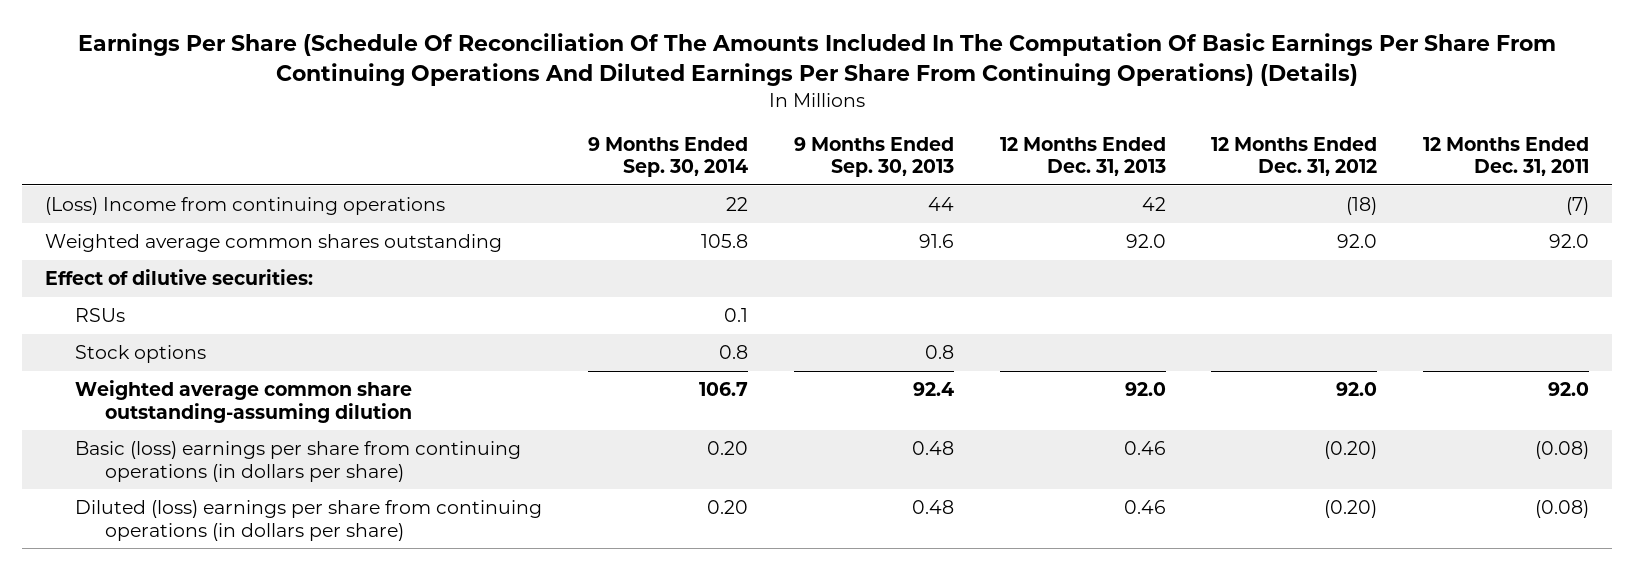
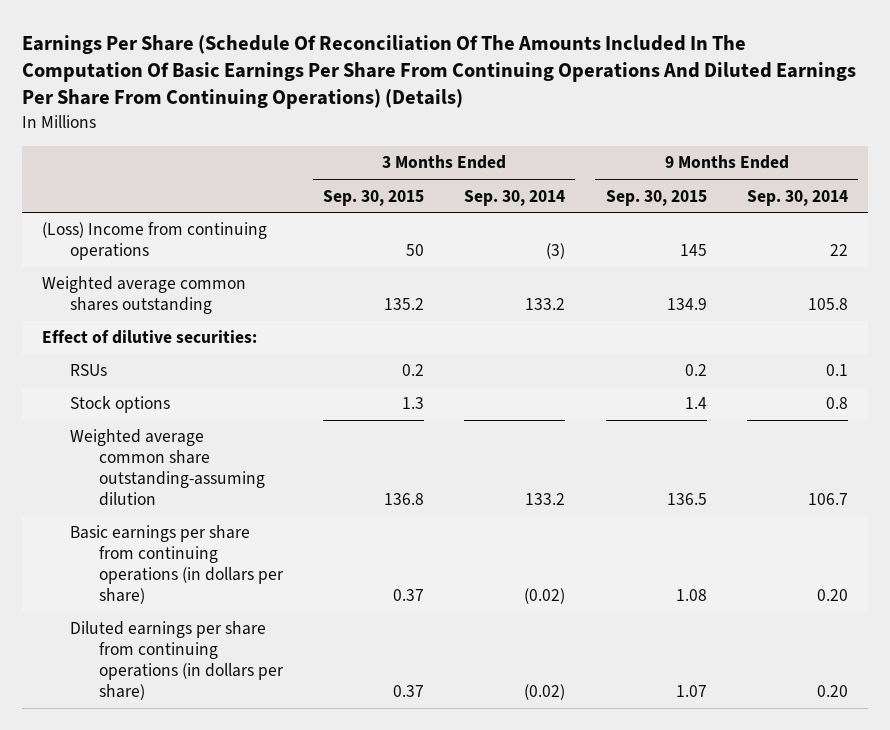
- | 9 Months Ended Sep. 30, 2014 | 9 Months Ended Sep. 30, 2013 | 12 Months Ended Dec. 31, 2013 | 12 Months Ended Dec. 31, 2012 | 12 Months Ended Dec. 31, 2011
+ | 3 Months Ended Sep. 30, 2015 | 3 Months Ended Sep. 30, 2014 | 9 Months Ended Sep. 30, 2015 | 9 Months Ended Sep. 30, 2014
- Basic (loss) earnings per share from continuing operations (in dollars per share) | 0.20 | 0.48 | 0.46 | (0.20) | (0.08)
- Diluted (loss) earnings per share from continuing operations (in dollars per share) | 0.20 | 0.48 | 0.46 | (0.20) | (0.08)
+ Basic earnings per share from continuing operations (in dollars per share) | 0.37 | (0.02) | 1.08 | 0.20
+ Diluted earnings per share from continuing operations (in dollars per share) | 0.37 | (0.02) | 1.07 | 0.20

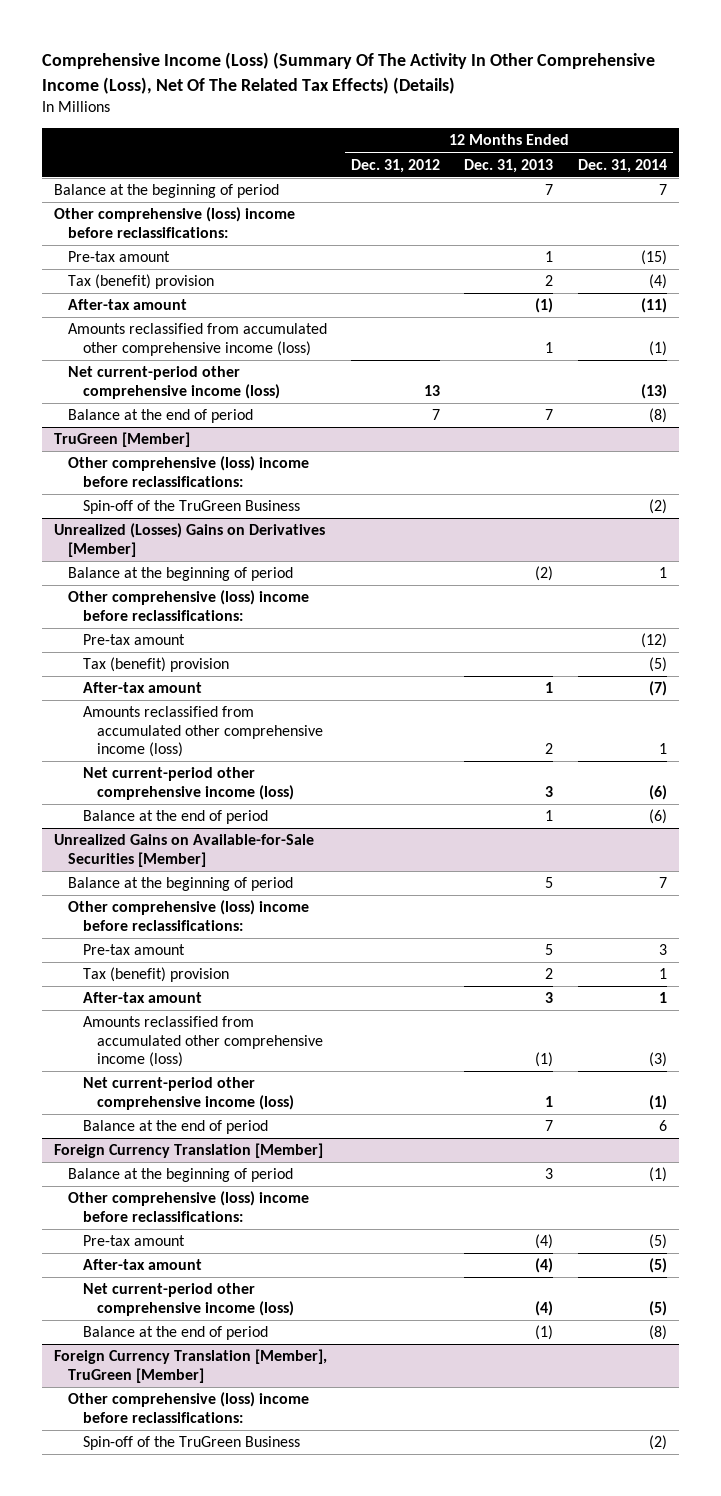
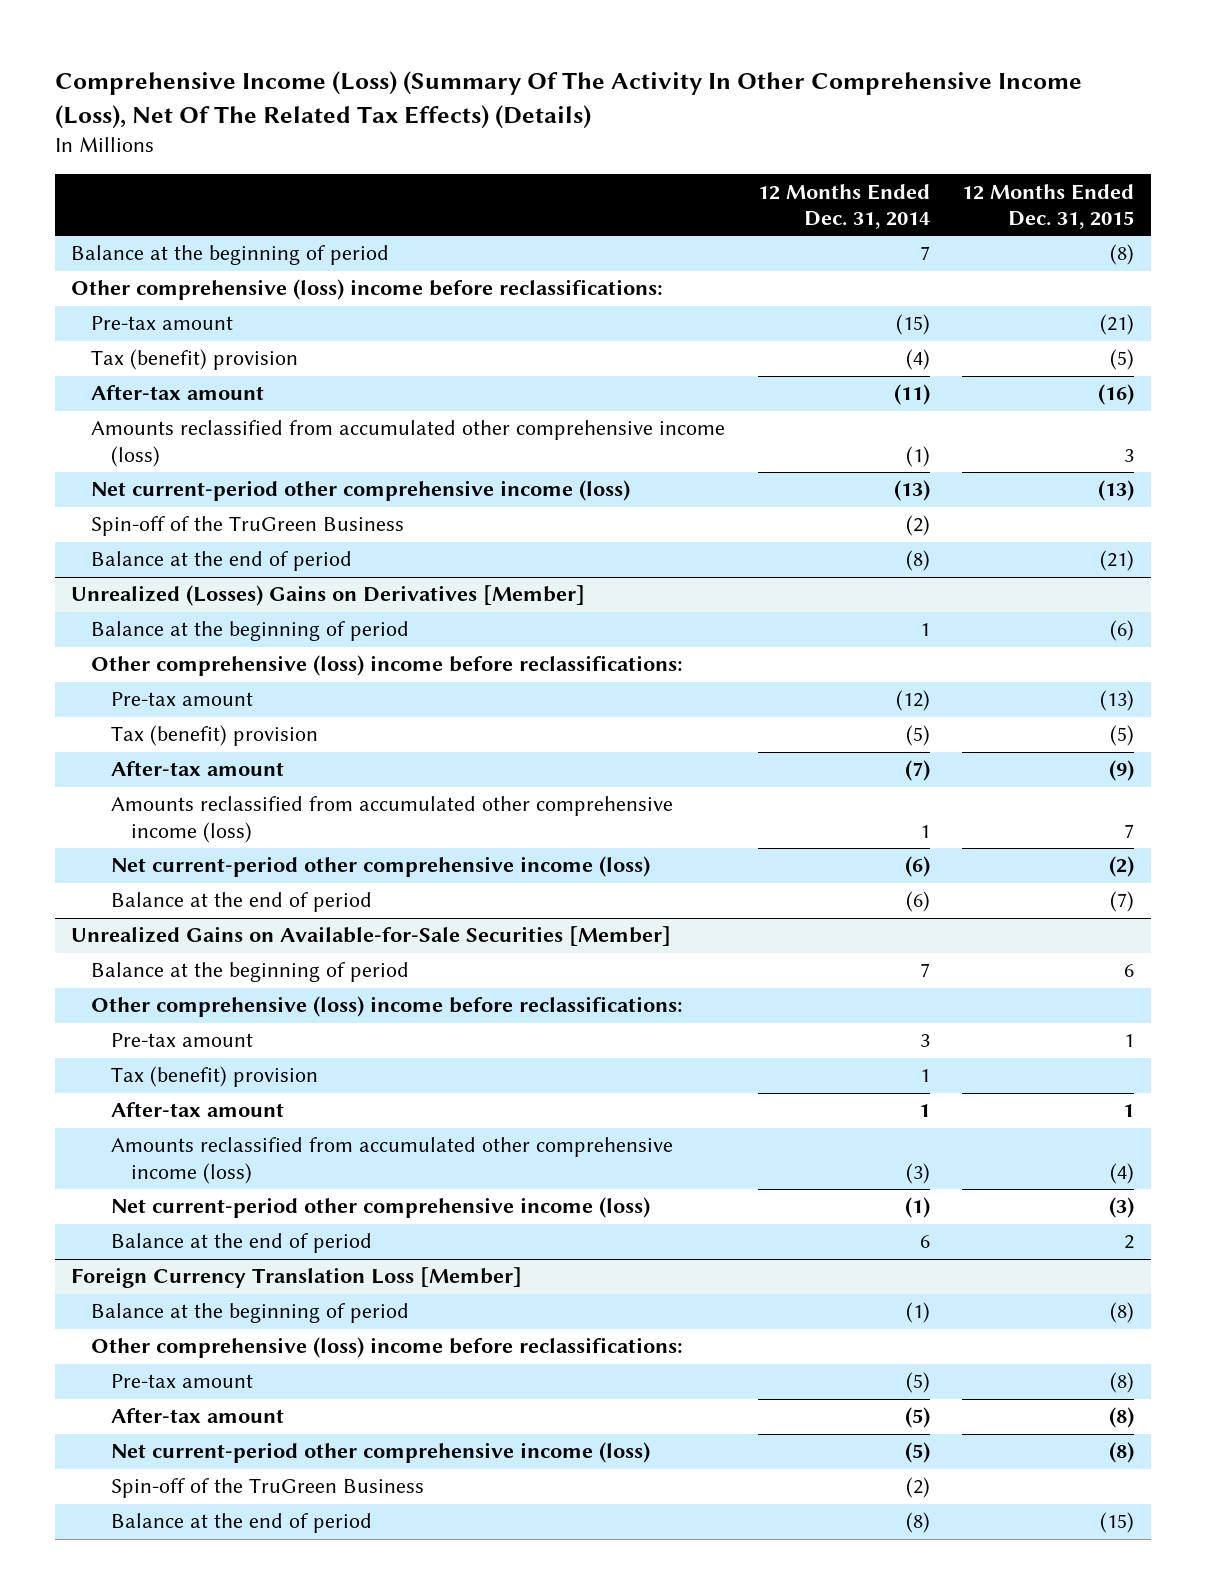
- | 12 Months Ended Dec. 31, 2012 | 12 Months Ended Dec. 31, 2013 | 12 Months Ended Dec. 31, 2014
+ | 12 Months Ended Dec. 31, 2014 | 12 Months Ended Dec. 31, 2015
- TruGreen [Member]
- Other comprehensive (loss) income before reclassifications:
moved down: Balance at the end of period | (8) | (21)
- Foreign Currency Translation [Member]
+ Foreign Currency Translation Loss [Member]
- Balance at the end of period | | (1) | (8)
- Foreign Currency Translation [Member], TruGreen [Member]
- Other comprehensive (loss) income before reclassifications:
+ Balance at the end of period | (8) | (15)

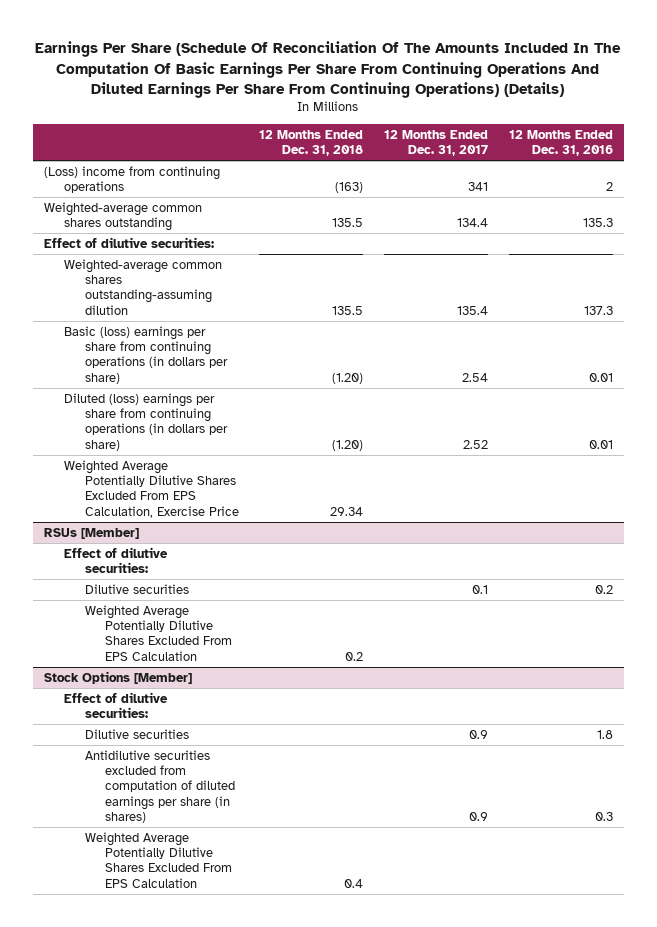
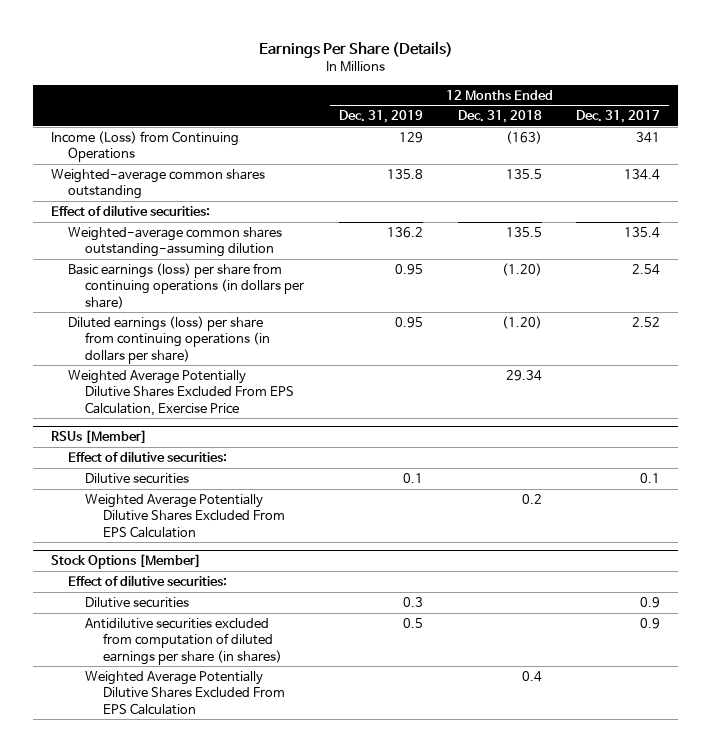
- Earnings Per Share (Schedule Of Reconciliation Of The Amounts Included In The Computation Of Basic Earnings Per Share From Continuing Operations And Diluted Earnings Per Share From Continuing Operations) (Details)
+ Earnings Per Share (Details)
- | 12 Months Ended Dec. 31, 2018 | 12 Months Ended Dec. 31, 2017 | 12 Months Ended Dec. 31, 2016
+ | 12 Months Ended Dec. 31, 2019 | 12 Months Ended Dec. 31, 2018 | 12 Months Ended Dec. 31, 2017
- (Loss) income from continuing operations | (163) | 341 | 2
+ Income (Loss) from Continuing Operations | 129 | (163) | 341
- Basic (loss) earnings per share from continuing operations (in dollars per share) | (1.20) | 2.54 | 0.01
- Diluted (loss) earnings per share from continuing operations (in dollars per share) | (1.20) | 2.52 | 0.01
+ Basic earnings (loss) per share from continuing operations (in dollars per share) | 0.95 | (1.20) | 2.54
+ Diluted earnings (loss) per share from continuing operations (in dollars per share) | 0.95 | (1.20) | 2.52

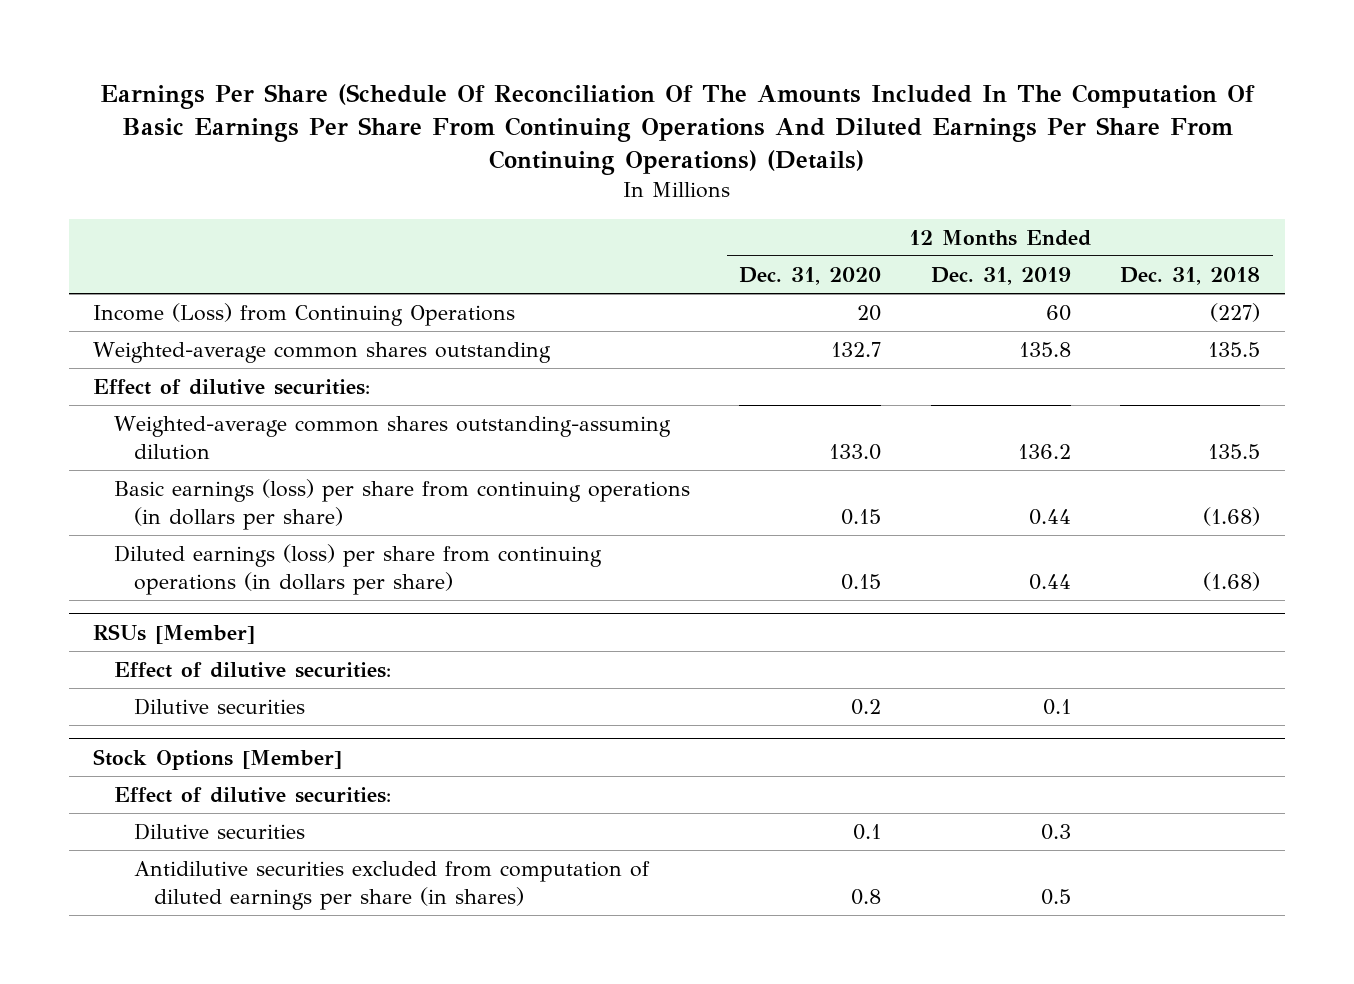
- Earnings Per Share (Details)
+ Earnings Per Share (Schedule Of Reconciliation Of The Amounts Included In The Computation Of Basic Earnings Per Share From Continuing Operations And Diluted Earnings Per Share From Continuing Operations) (Details)
- | 12 Months Ended Dec. 31, 2019 | 12 Months Ended Dec. 31, 2018 | 12 Months Ended Dec. 31, 2017
+ | 12 Months Ended Dec. 31, 2020 | 12 Months Ended Dec. 31, 2019 | 12 Months Ended Dec. 31, 2018
- Income (Loss) from Continuing Operations | 129 | (163) | 341
+ Income (Loss) from Continuing Operations | 20 | 60 | (227)
- Basic earnings (loss) per share from continuing operations (in dollars per share) | 0.95 | (1.20) | 2.54
- Diluted earnings (loss) per share from continuing operations (in dollars per share) | 0.95 | (1.20) | 2.52
- Weighted Average Potentially Dilutive Shares Excluded From EPS Calculation, Exercise Price | | 29.34 |
+ Basic earnings (loss) per share from continuing operations (in dollars per share) | 0.15 | 0.44 | (1.68)
+ Diluted earnings (loss) per share from continuing operations (in dollars per share) | 0.15 | 0.44 | (1.68)
@ RSUs [Member]
- Weighted Average Potentially Dilutive Shares Excluded From EPS Calculation | | 0.2 |
@ Stock Options [Member]
- Weighted Average Potentially Dilutive Shares Excluded From EPS Calculation | | 0.4 |

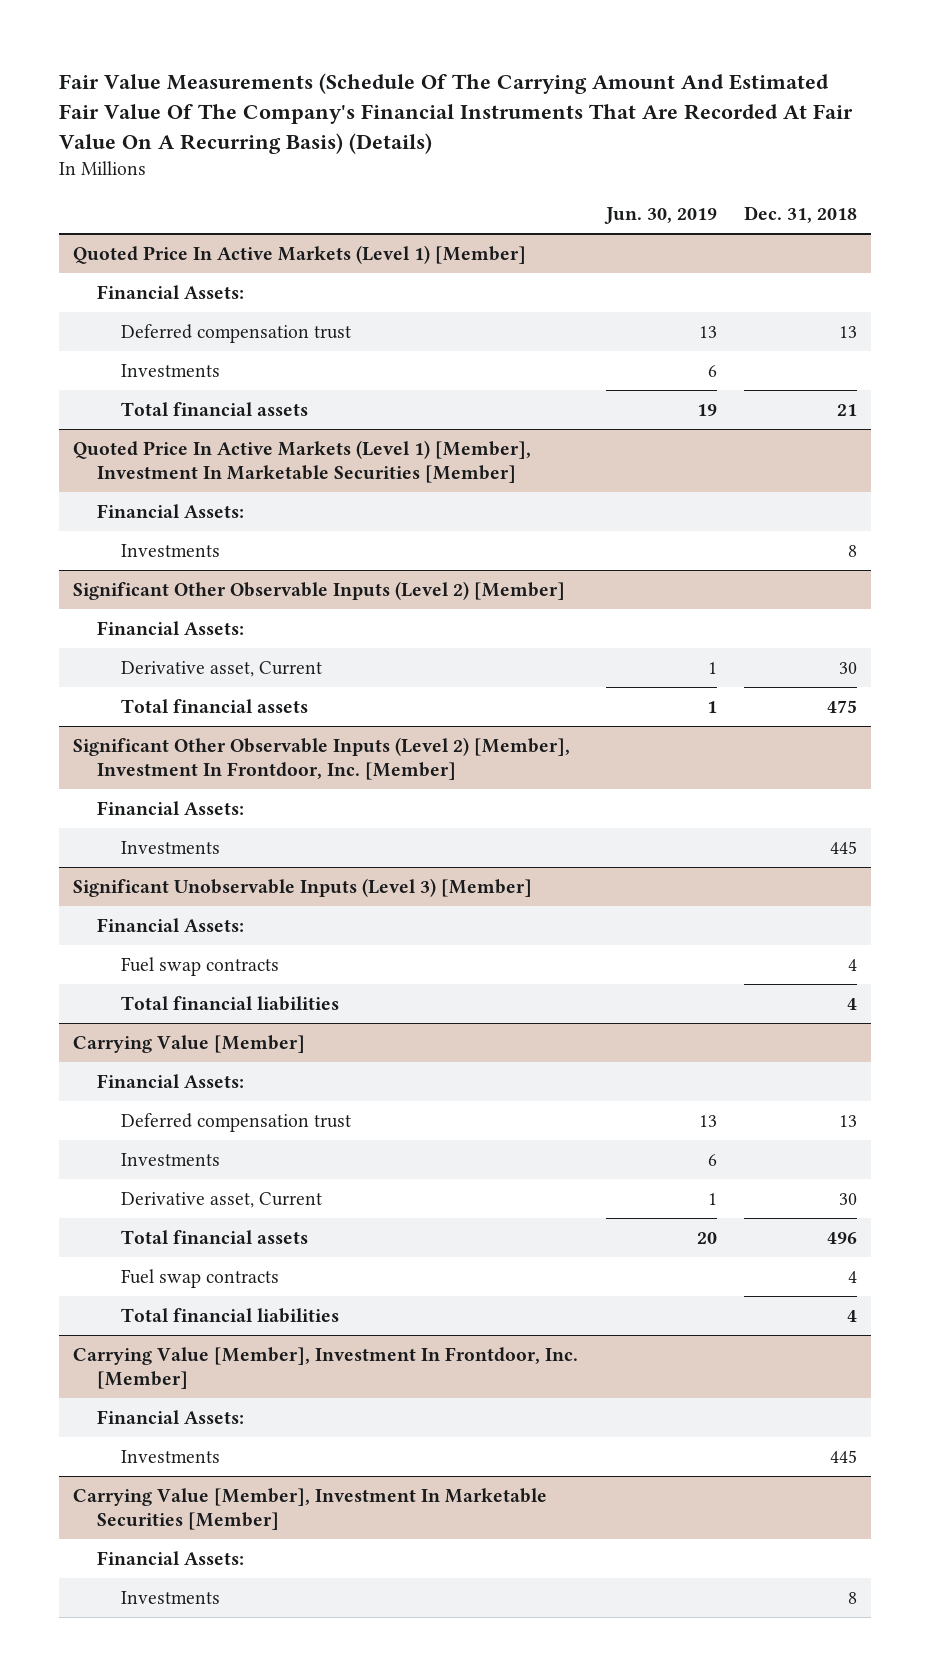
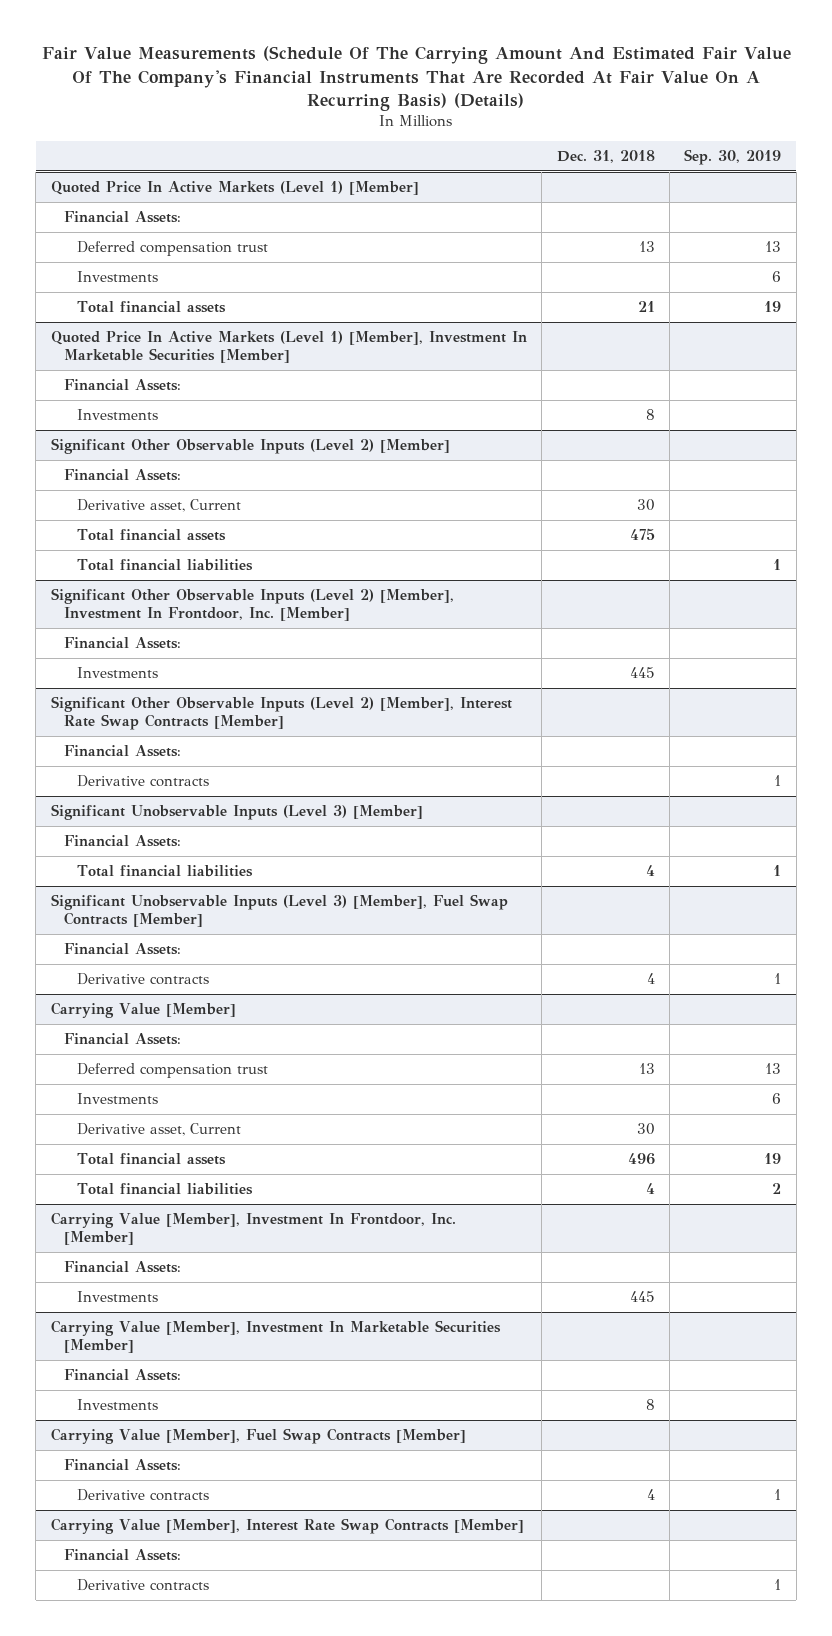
- | Jun. 30, 2019 | Dec. 31, 2018
+ | Dec. 31, 2018 | Sep. 30, 2019
@ Significant Other Observable Inputs (Level 2) [Member]
+ Total financial liabilities | | 1
+ Significant Other Observable Inputs (Level 2) [Member], Interest Rate Swap Contracts [Member]
+ Financial Assets:
+ Derivative contracts | | 1
@ Significant Unobservable Inputs (Level 3) [Member]
- Fuel swap contracts | | 4
+ Significant Unobservable Inputs (Level 3) [Member], Fuel Swap Contracts [Member]
+ Financial Assets:
+ Derivative contracts | 4 | 1
@ Carrying Value [Member]
- Fuel swap contracts | | 4
+ Carrying Value [Member], Fuel Swap Contracts [Member]
+ Financial Assets:
+ Derivative contracts | 4 | 1
+ Carrying Value [Member], Interest Rate Swap Contracts [Member]
+ Financial Assets:
+ Derivative contracts | | 1

